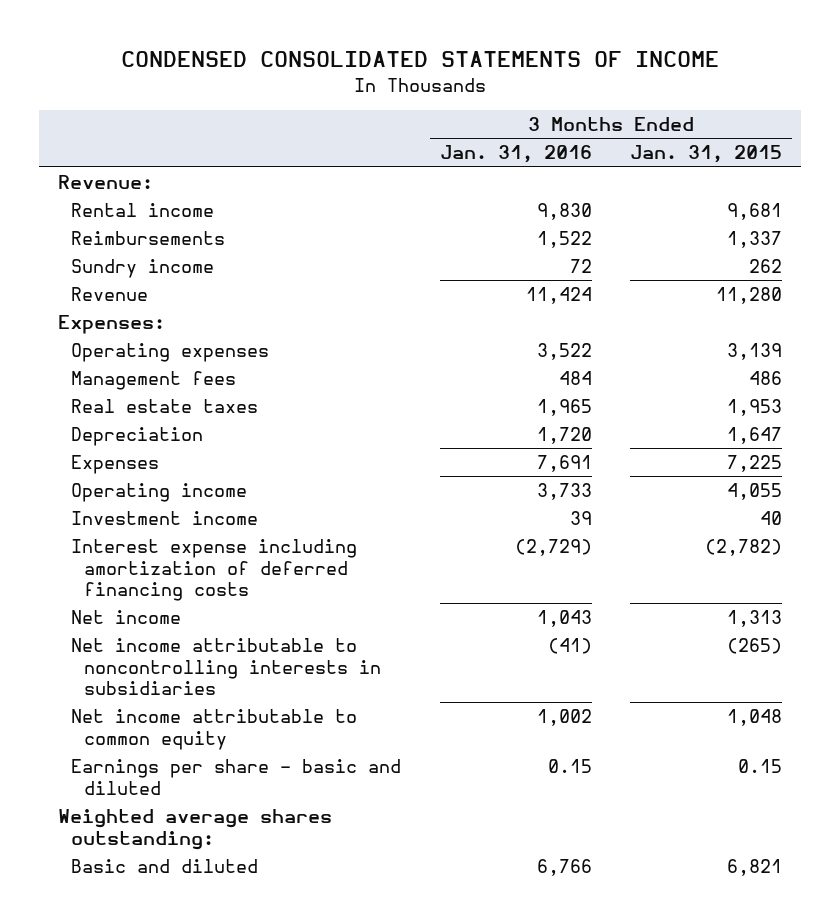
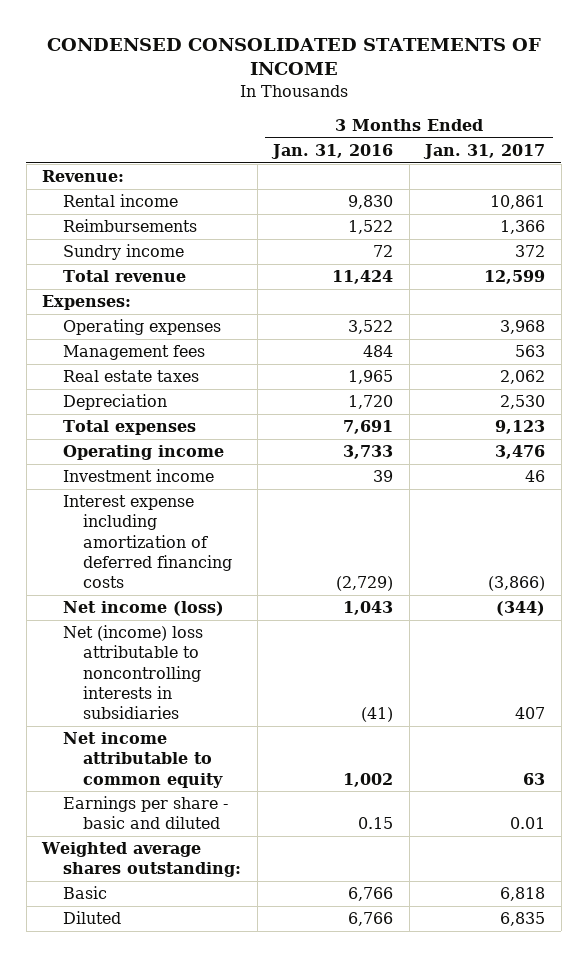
- | 3 Months Ended Jan. 31, 2016 | 3 Months Ended Jan. 31, 2015
+ | 3 Months Ended Jan. 31, 2016 | 3 Months Ended Jan. 31, 2017
- Revenue | 11,424 | 11,280
+ Total revenue | 11,424 | 12,599
- Expenses | 7,691 | 7,225
+ Total expenses | 7,691 | 9,123
- Net income | 1,043 | 1,313
- Net income attributable to noncontrolling interests in subsidiaries | (41) | (265)
+ Net income (loss) | 1,043 | (344)
+ Net (income) loss attributable to noncontrolling interests in subsidiaries | (41) | 407
- Basic and diluted | 6,766 | 6,821
+ Basic | 6,766 | 6,818
+ Diluted | 6,766 | 6,835

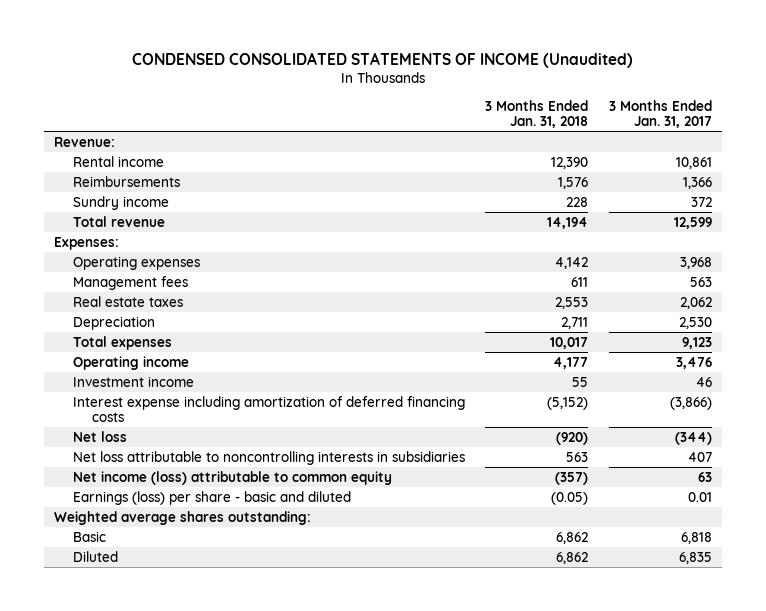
- CONDENSED CONSOLIDATED STATEMENTS OF INCOME
+ CONDENSED CONSOLIDATED STATEMENTS OF INCOME (Unaudited)
- | 3 Months Ended Jan. 31, 2016 | 3 Months Ended Jan. 31, 2017
+ | 3 Months Ended Jan. 31, 2018 | 3 Months Ended Jan. 31, 2017
- Net income (loss) | 1,043 | (344)
- Net (income) loss attributable to noncontrolling interests in subsidiaries | (41) | 407
- Net income attributable to common equity | 1,002 | 63
- Earnings per share - basic and diluted | 0.15 | 0.01
+ Net loss | (920) | (344)
+ Net loss attributable to noncontrolling interests in subsidiaries | 563 | 407
+ Net income (loss) attributable to common equity | (357) | 63
+ Earnings (loss) per share - basic and diluted | (0.05) | 0.01

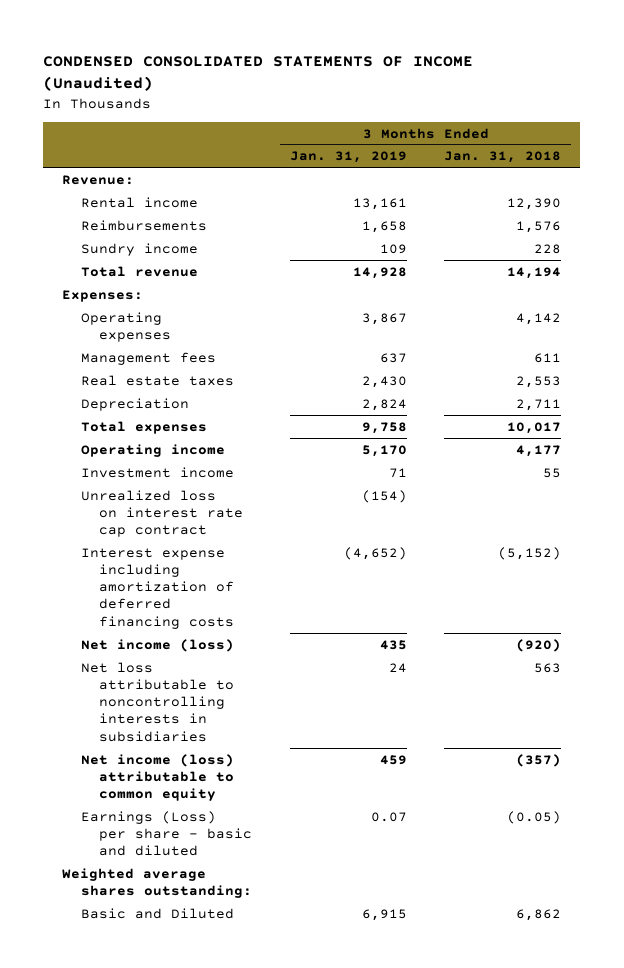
- | 3 Months Ended Jan. 31, 2018 | 3 Months Ended Jan. 31, 2017
+ | 3 Months Ended Jan. 31, 2019 | 3 Months Ended Jan. 31, 2018
+ Unrealized loss on interest rate cap contract | (154) |
- Net loss | (920) | (344)
+ Net income (loss) | 435 | (920)
- Earnings (loss) per share - basic and diluted | (0.05) | 0.01
+ Earnings (Loss) per share - basic and diluted | 0.07 | (0.05)
- Basic | 6,862 | 6,818
- Diluted | 6,862 | 6,835
+ Basic and Diluted | 6,915 | 6,862

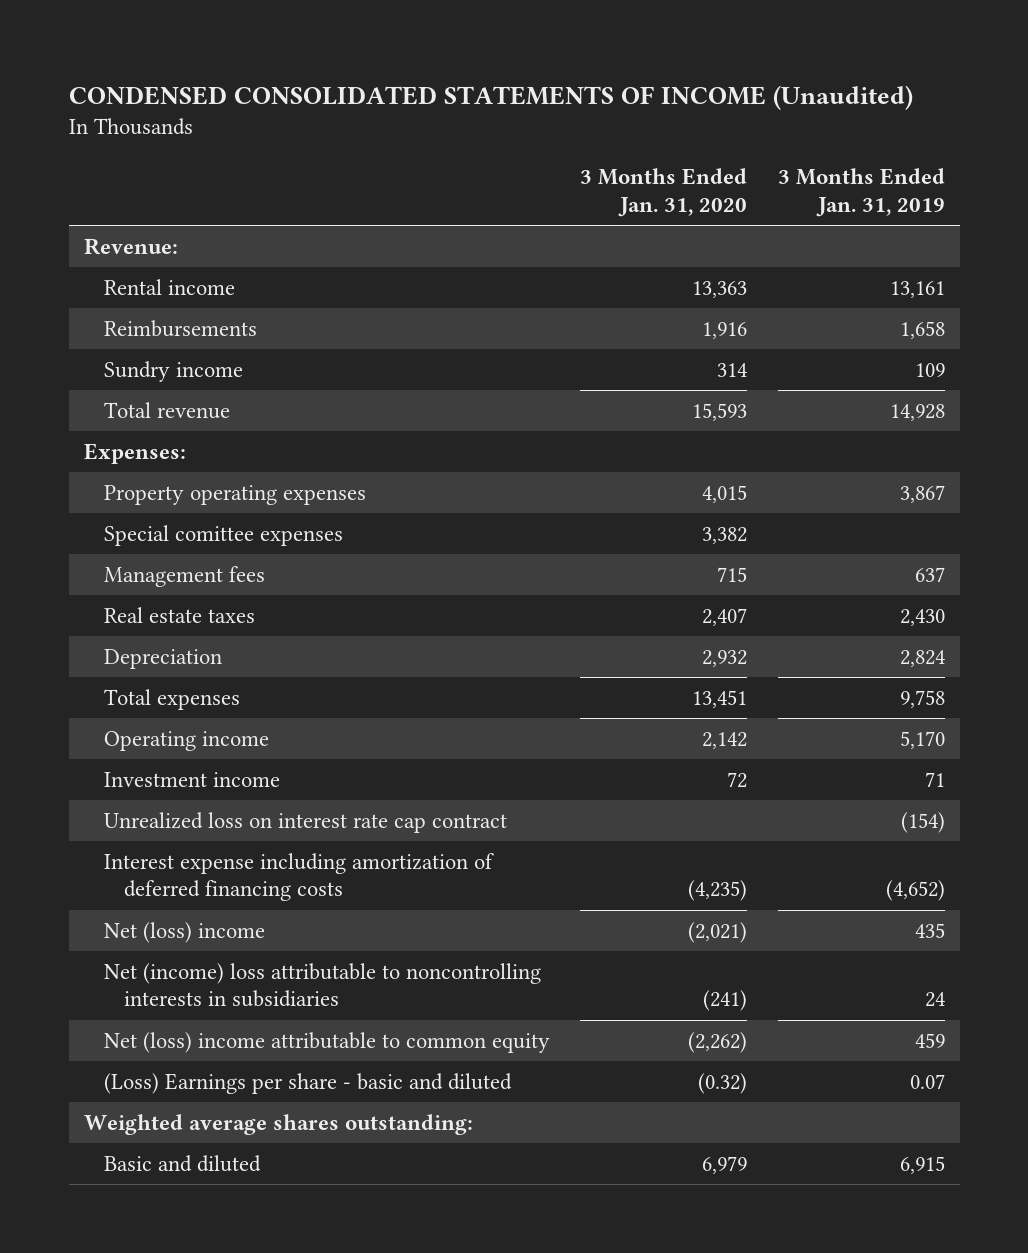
- | 3 Months Ended Jan. 31, 2019 | 3 Months Ended Jan. 31, 2018
+ | 3 Months Ended Jan. 31, 2020 | 3 Months Ended Jan. 31, 2019
- Operating expenses | 3,867 | 4,142
+ Property operating expenses | 4,015 | 3,867
+ Special comittee expenses | 3,382 |
- Net income (loss) | 435 | (920)
- Net loss attributable to noncontrolling interests in subsidiaries | 24 | 563
- Net income (loss) attributable to common equity | 459 | (357)
- Earnings (Loss) per share - basic and diluted | 0.07 | (0.05)
+ Net (loss) income | (2,021) | 435
+ Net (income) loss attributable to noncontrolling interests in subsidiaries | (241) | 24
+ Net (loss) income attributable to common equity | (2,262) | 459
+ (Loss) Earnings per share - basic and diluted | (0.32) | 0.07
- Basic and Diluted | 6,915 | 6,862
+ Basic and diluted | 6,979 | 6,915

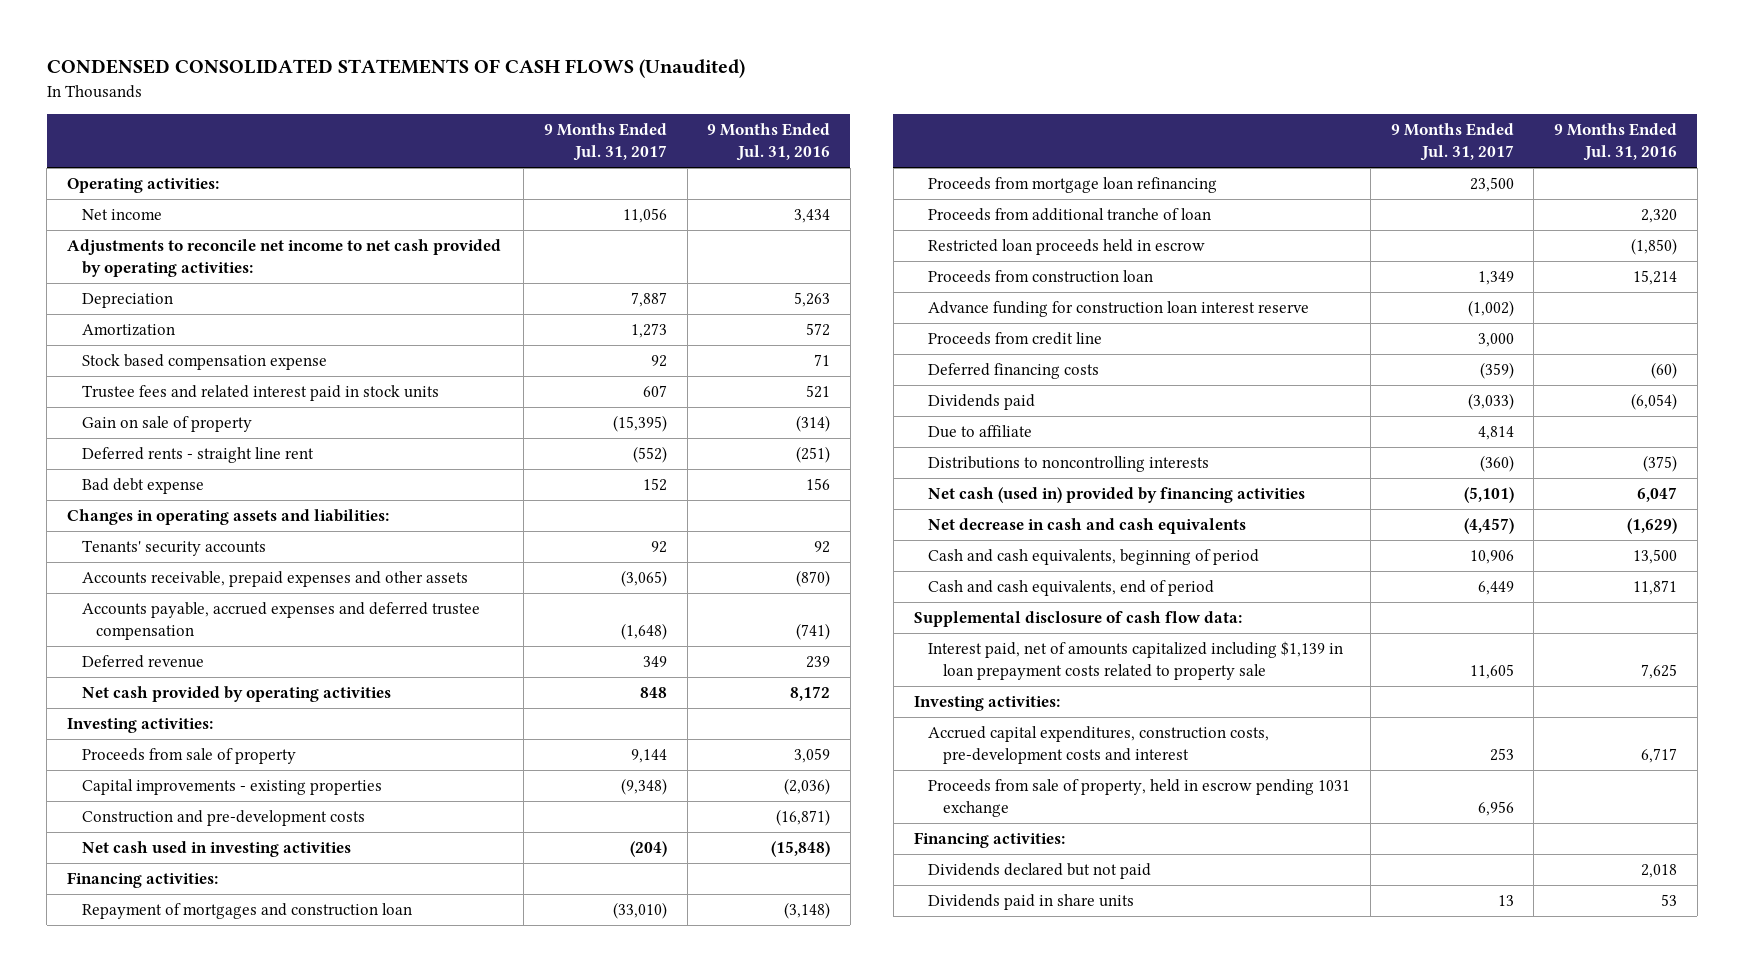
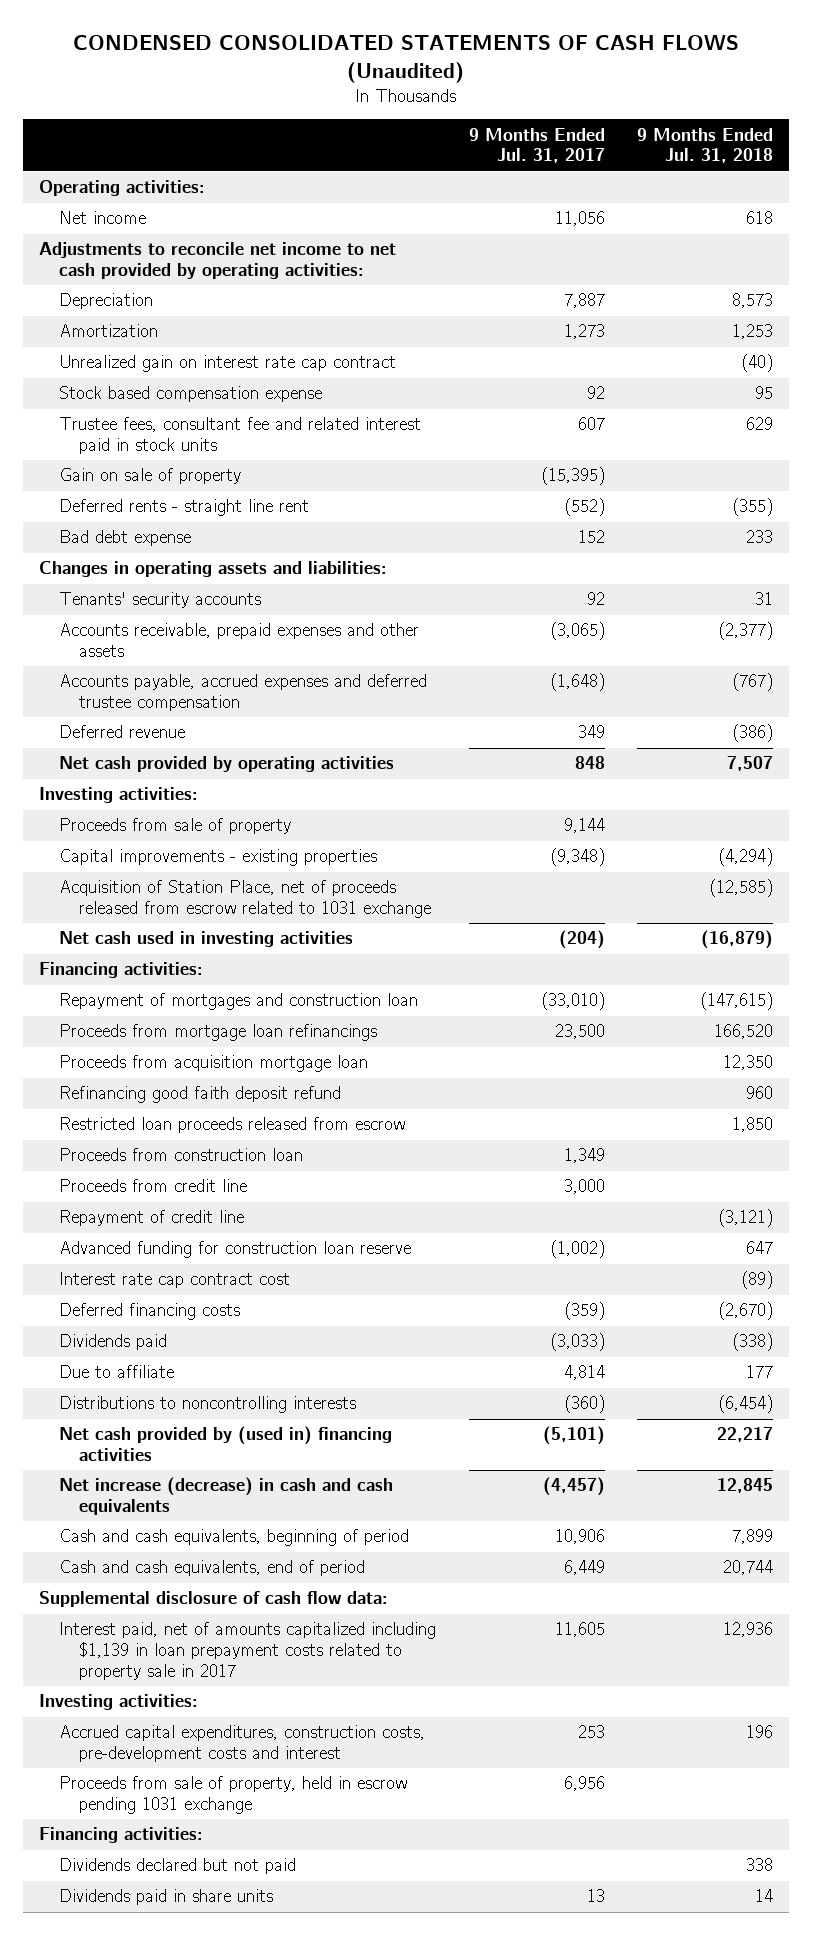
- | 9 Months Ended Jul. 31, 2017 | 9 Months Ended Jul. 31, 2016
+ | 9 Months Ended Jul. 31, 2017 | 9 Months Ended Jul. 31, 2018
+ Unrealized gain on interest rate cap contract | | (40)
- Trustee fees and related interest paid in stock units | 607 | 521
+ Trustee fees, consultant fee and related interest paid in stock units | 607 | 629
- Construction and pre-development costs | | (16,871)
+ Acquisition of Station Place, net of proceeds released from escrow related to 1031 exchange | | (12,585)
- Proceeds from mortgage loan refinancing | 23,500 |
- Proceeds from additional tranche of loan | | 2,320
- Restricted loan proceeds held in escrow | | (1,850)
+ Proceeds from mortgage loan refinancings | 23,500 | 166,520
+ Proceeds from acquisition mortgage loan | | 12,350
+ Refinancing good faith deposit refund | | 960
+ Restricted loan proceeds released from escrow | | 1,850
- Advance funding for construction loan interest reserve | (1,002) |
+ Repayment of credit line | | (3,121)
+ Advanced funding for construction loan reserve | (1,002) | 647
+ Interest rate cap contract cost | | (89)
- Net cash (used in) provided by financing activities | (5,101) | 6,047
- Net decrease in cash and cash equivalents | (4,457) | (1,629)
+ Net cash provided by (used in) financing activities | (5,101) | 22,217
+ Net increase (decrease) in cash and cash equivalents | (4,457) | 12,845
- Interest paid, net of amounts capitalized including $1,139 in loan prepayment costs related to property sale | 11,605 | 7,625
+ Interest paid, net of amounts capitalized including $1,139 in loan prepayment costs related to property sale in 2017 | 11,605 | 12,936

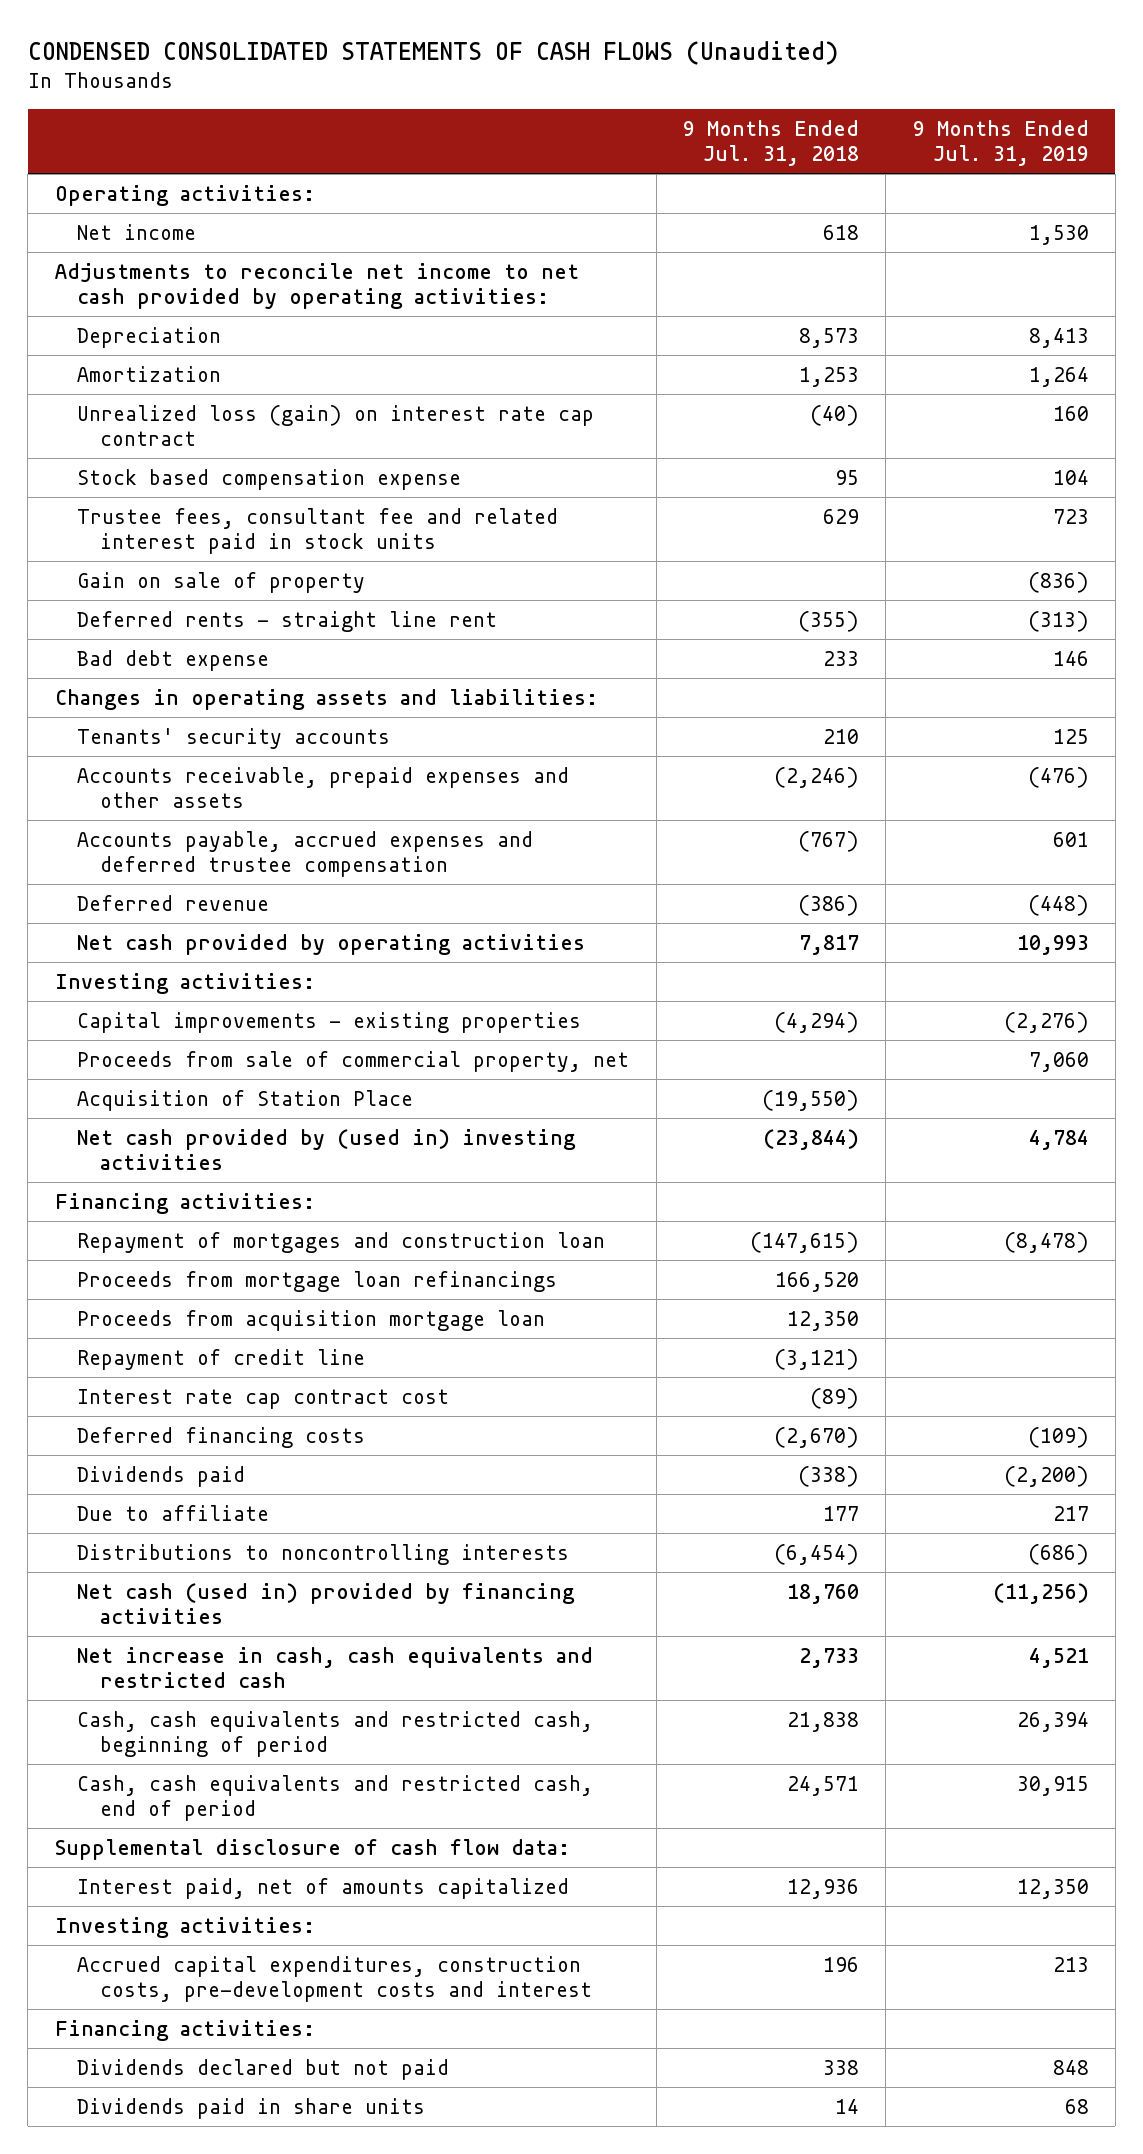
- | 9 Months Ended Jul. 31, 2017 | 9 Months Ended Jul. 31, 2018
+ | 9 Months Ended Jul. 31, 2018 | 9 Months Ended Jul. 31, 2019
- Unrealized gain on interest rate cap contract | | (40)
+ Unrealized loss (gain) on interest rate cap contract | (40) | 160
- Tenants' security accounts | 92 | 31
- Accounts receivable, prepaid expenses and other assets | (3,065) | (2,377)
+ Tenants' security accounts | 210 | 125
+ Accounts receivable, prepaid expenses and other assets | (2,246) | (476)
- Net cash provided by operating activities | 848 | 7,507
+ Net cash provided by operating activities | 7,817 | 10,993
- Proceeds from sale of property | 9,144 |
- Acquisition of Station Place, net of proceeds released from escrow related to 1031 exchange | | (12,585)
- Net cash used in investing activities | (204) | (16,879)
+ Proceeds from sale of commercial property, net | | 7,060
+ Acquisition of Station Place | (19,550) |
+ Net cash provided by (used in) investing activities | (23,844) | 4,784
- Refinancing good faith deposit refund | | 960
- Restricted loan proceeds released from escrow | | 1,850
- Proceeds from construction loan | 1,349 |
- Proceeds from credit line | 3,000 |
- Advanced funding for construction loan reserve | (1,002) | 647
- Net cash provided by (used in) financing activities | (5,101) | 22,217
- Net increase (decrease) in cash and cash equivalents | (4,457) | 12,845
- Cash and cash equivalents, beginning of period | 10,906 | 7,899
- Cash and cash equivalents, end of period | 6,449 | 20,744
+ Net cash (used in) provided by financing activities | 18,760 | (11,256)
+ Net increase in cash, cash equivalents and restricted cash | 2,733 | 4,521
+ Cash, cash equivalents and restricted cash, beginning of period | 21,838 | 26,394
+ Cash, cash equivalents and restricted cash, end of period | 24,571 | 30,915
- Interest paid, net of amounts capitalized including $1,139 in loan prepayment costs related to property sale in 2017 | 11,605 | 12,936
+ Interest paid, net of amounts capitalized | 12,936 | 12,350
- Proceeds from sale of property, held in escrow pending 1031 exchange | 6,956 |

